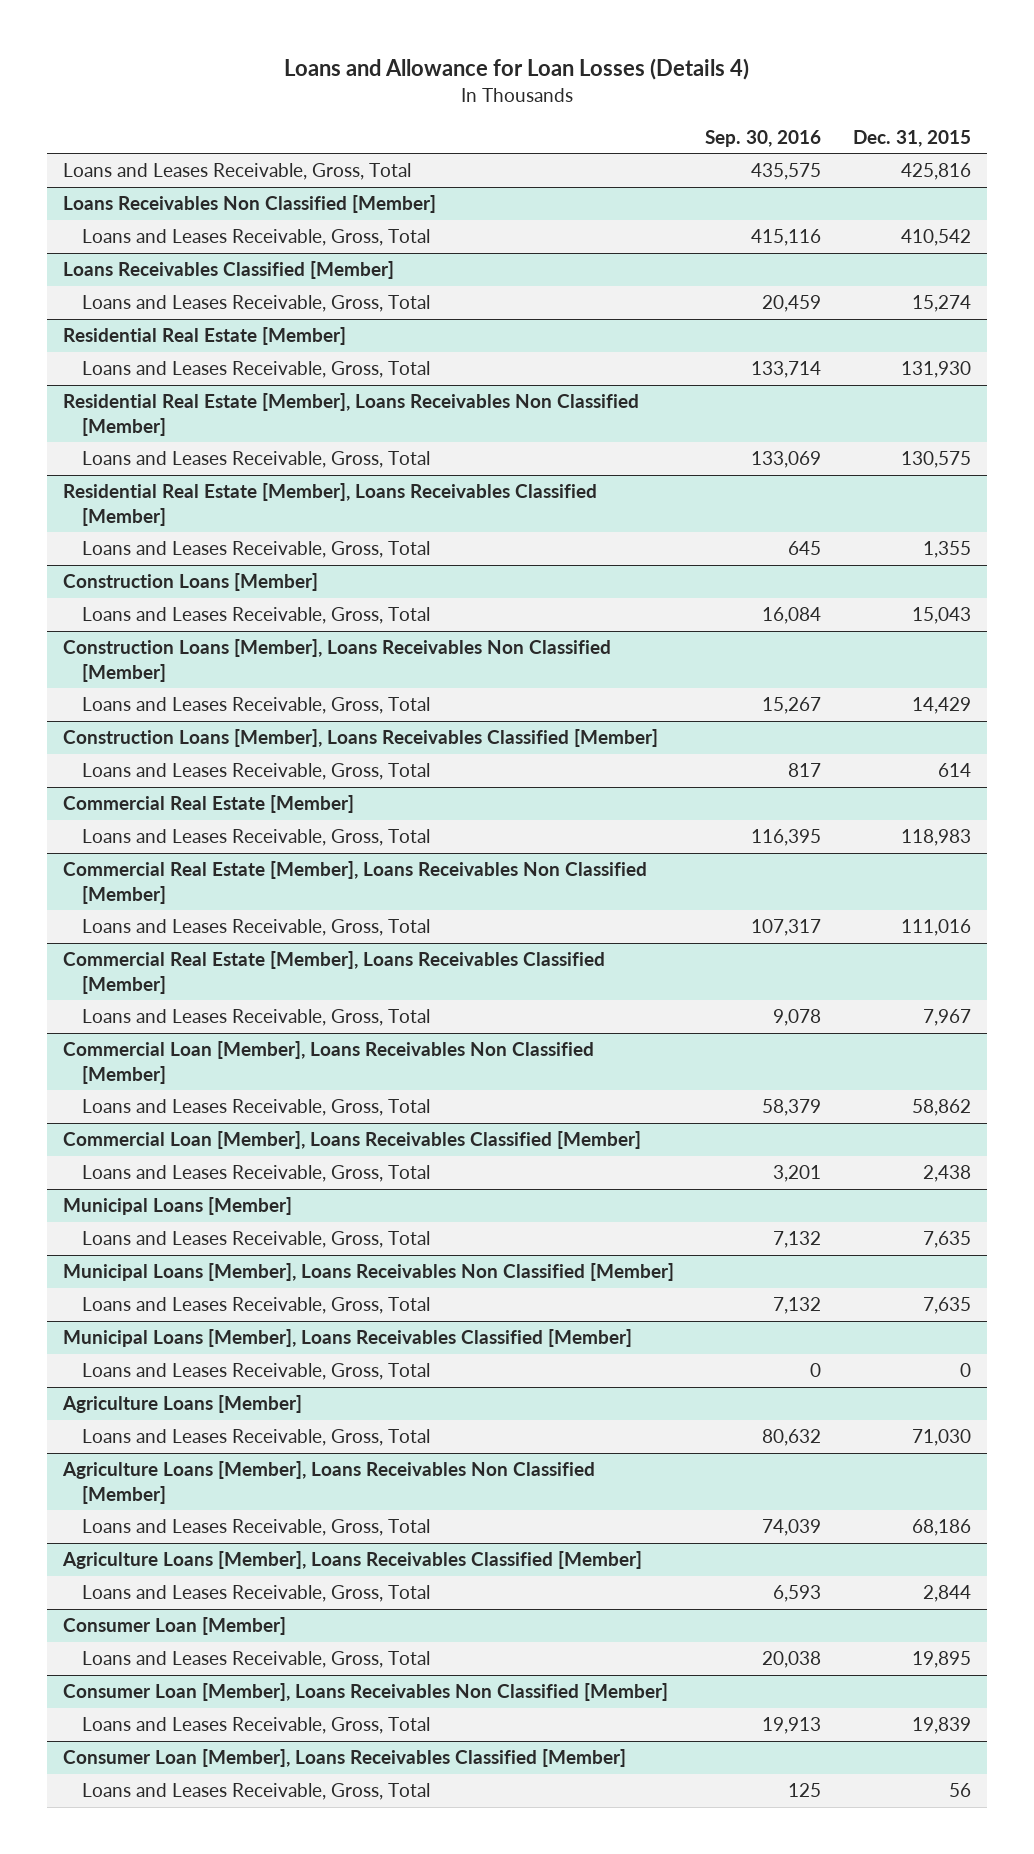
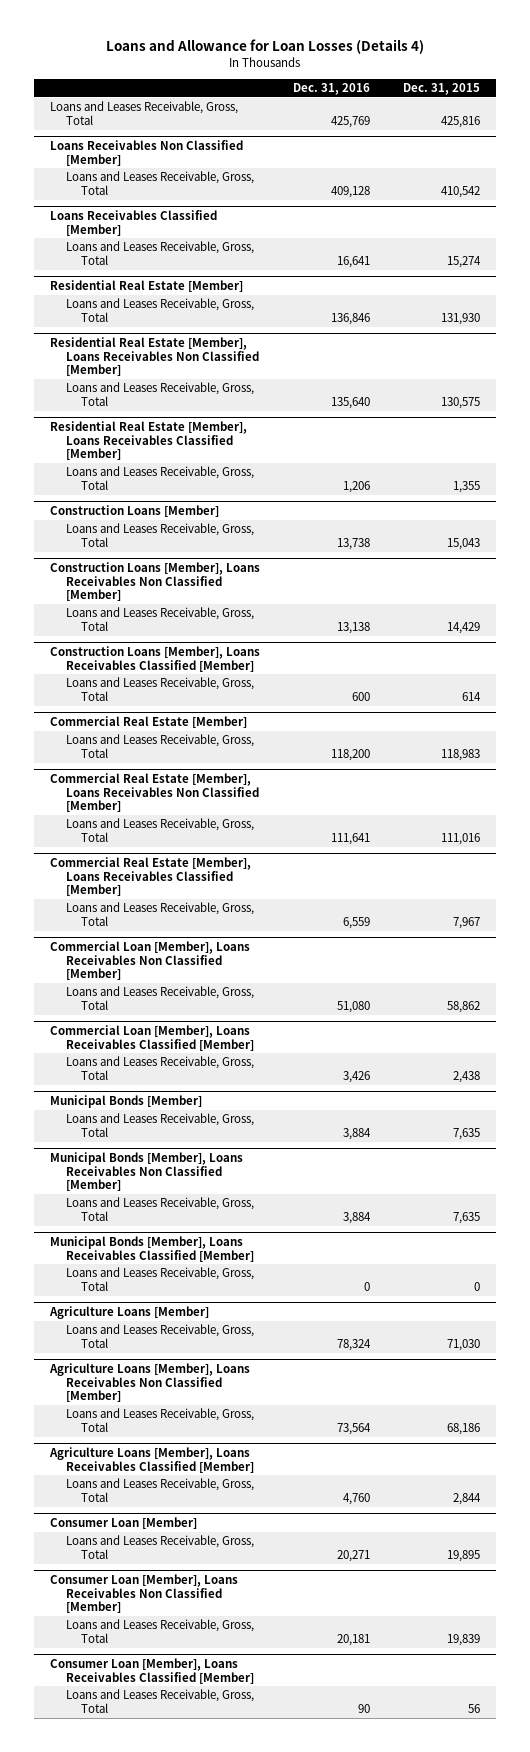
- | Sep. 30, 2016 | Dec. 31, 2015
+ | Dec. 31, 2016 | Dec. 31, 2015
- Municipal Loans [Member]
+ Municipal Bonds [Member]
- Municipal Loans [Member], Loans Receivables Non Classified [Member]
+ Municipal Bonds [Member], Loans Receivables Non Classified [Member]
- Municipal Loans [Member], Loans Receivables Classified [Member]
+ Municipal Bonds [Member], Loans Receivables Classified [Member]

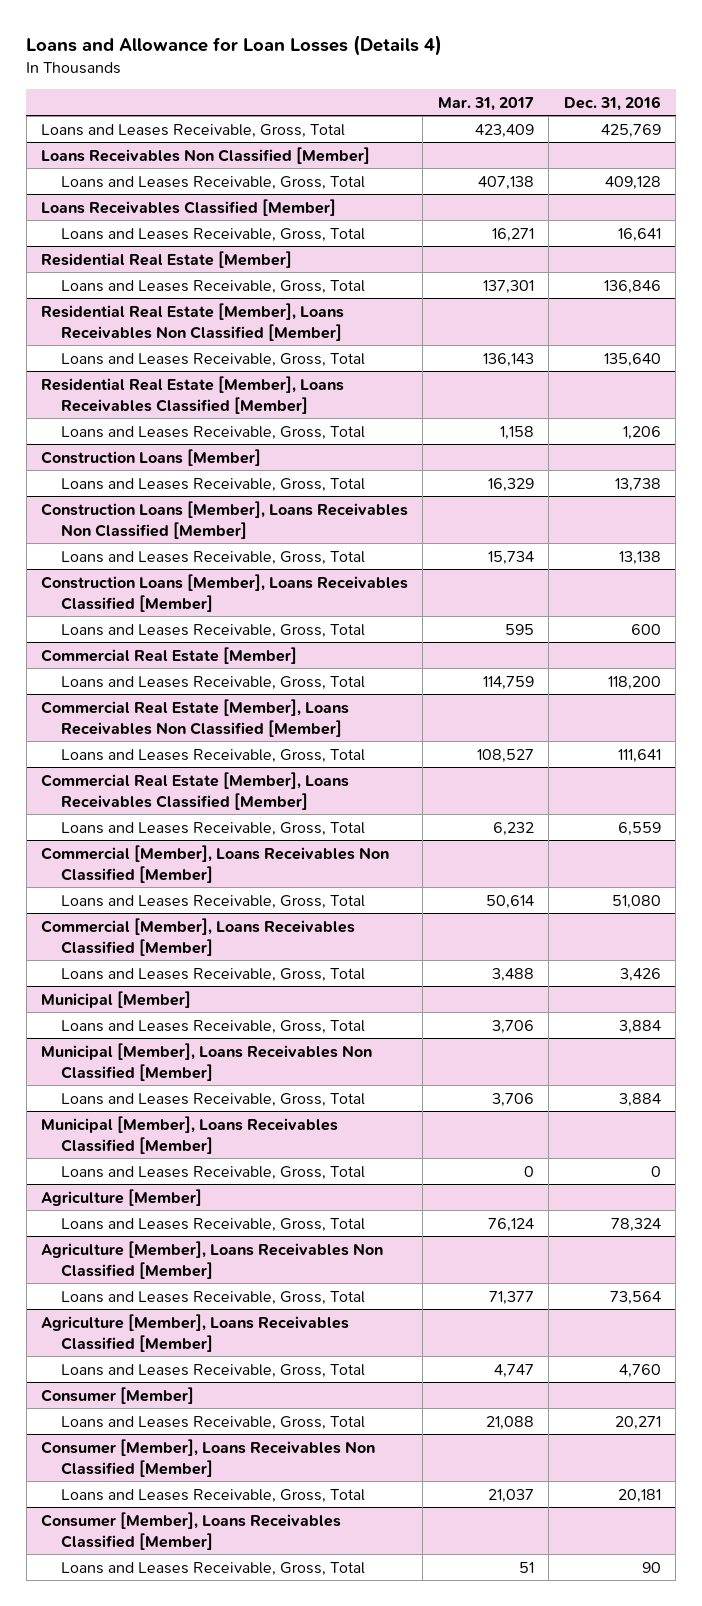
- | Dec. 31, 2016 | Dec. 31, 2015
+ | Mar. 31, 2017 | Dec. 31, 2016
- Commercial Loan [Member], Loans Receivables Non Classified [Member]
+ Commercial [Member], Loans Receivables Non Classified [Member]
- Commercial Loan [Member], Loans Receivables Classified [Member]
+ Commercial [Member], Loans Receivables Classified [Member]
- Municipal Bonds [Member]
+ Municipal [Member]
- Municipal Bonds [Member], Loans Receivables Non Classified [Member]
+ Municipal [Member], Loans Receivables Non Classified [Member]
- Municipal Bonds [Member], Loans Receivables Classified [Member]
+ Municipal [Member], Loans Receivables Classified [Member]
- Agriculture Loans [Member]
+ Agriculture [Member]
- Agriculture Loans [Member], Loans Receivables Non Classified [Member]
+ Agriculture [Member], Loans Receivables Non Classified [Member]
- Agriculture Loans [Member], Loans Receivables Classified [Member]
+ Agriculture [Member], Loans Receivables Classified [Member]
- Consumer Loan [Member]
+ Consumer [Member]
- Consumer Loan [Member], Loans Receivables Non Classified [Member]
+ Consumer [Member], Loans Receivables Non Classified [Member]
- Consumer Loan [Member], Loans Receivables Classified [Member]
+ Consumer [Member], Loans Receivables Classified [Member]

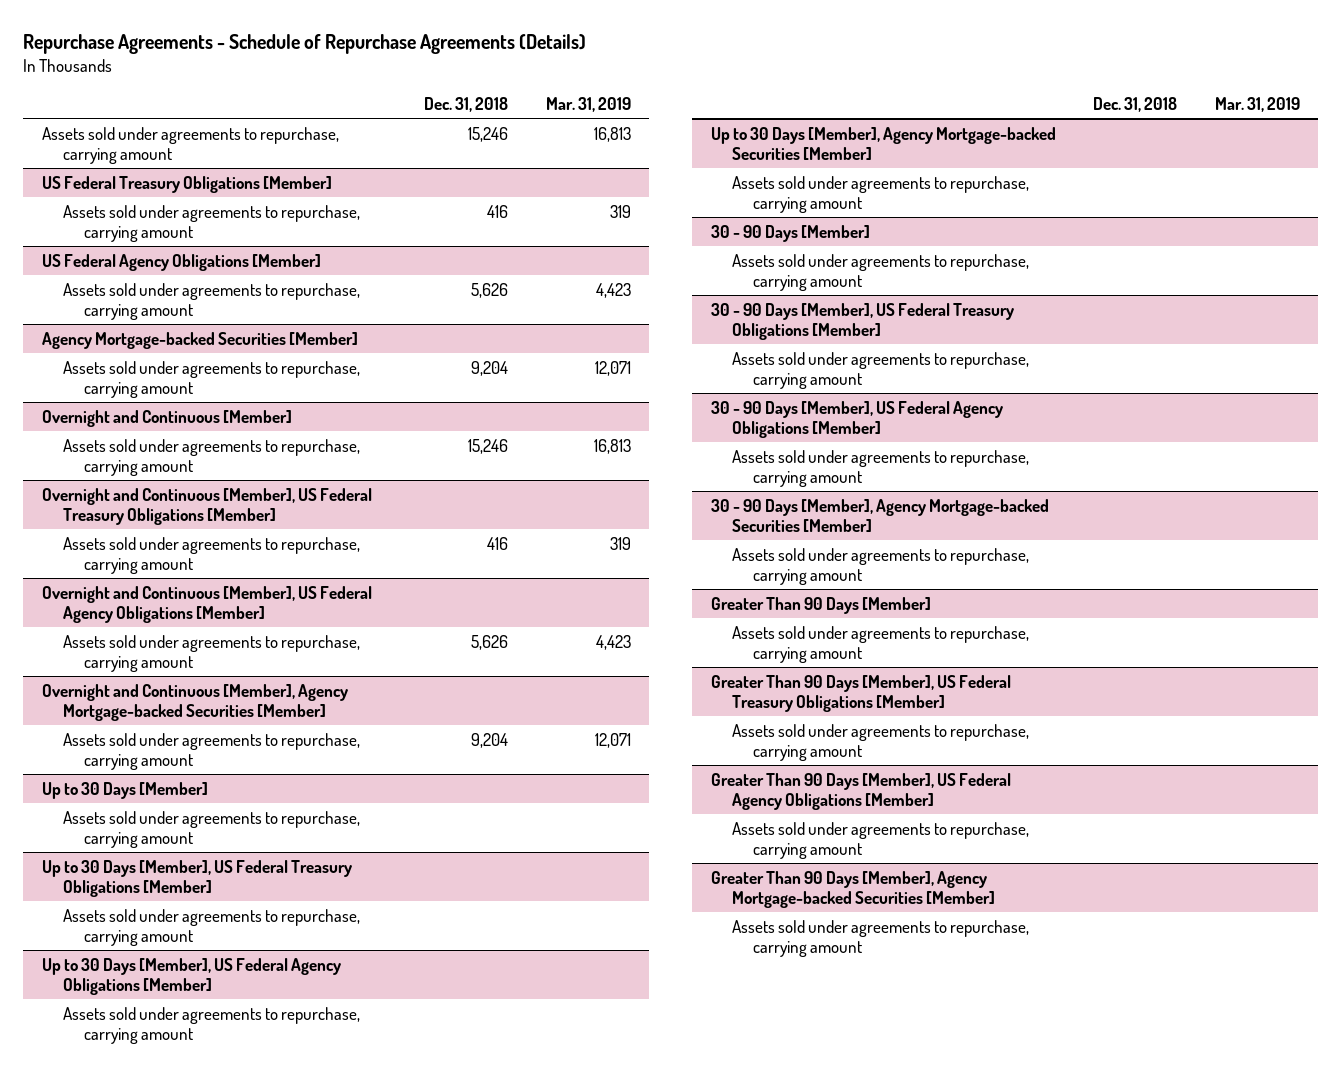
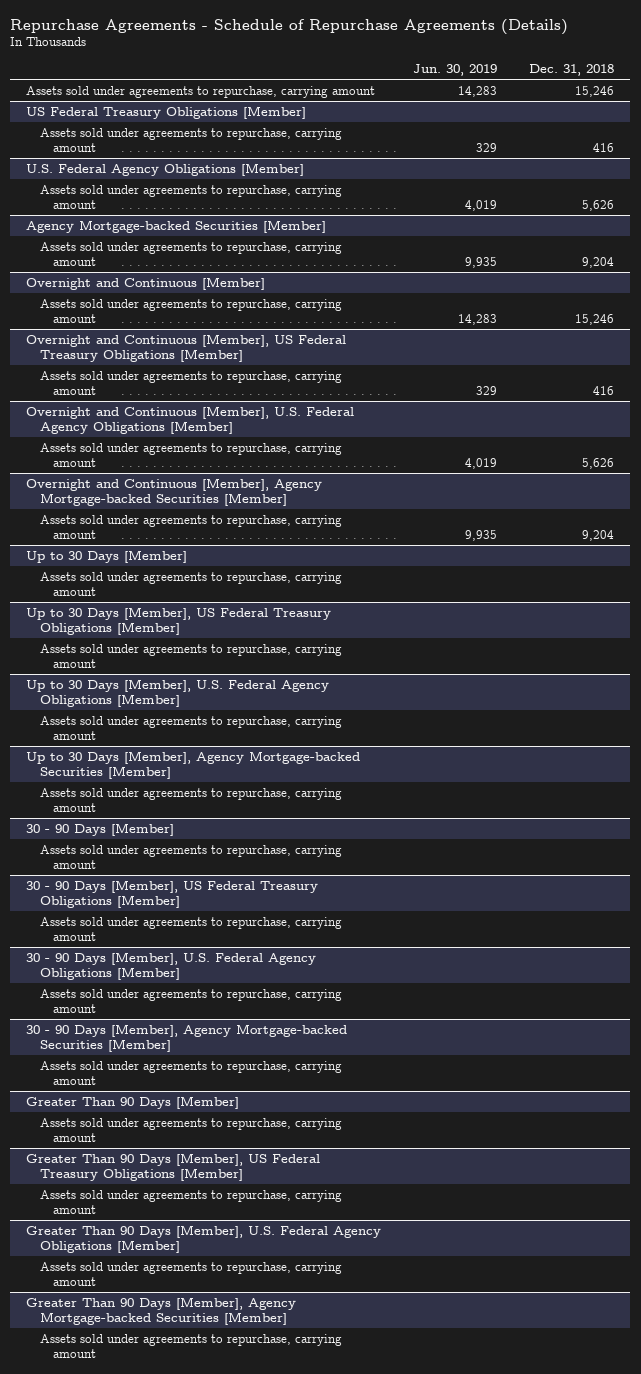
- | Dec. 31, 2018 | Mar. 31, 2019
+ | Jun. 30, 2019 | Dec. 31, 2018
- US Federal Agency Obligations [Member]
+ U.S. Federal Agency Obligations [Member]
- Overnight and Continuous [Member], US Federal Agency Obligations [Member]
+ Overnight and Continuous [Member], U.S. Federal Agency Obligations [Member]
- Up to 30 Days [Member], US Federal Agency Obligations [Member]
+ Up to 30 Days [Member], U.S. Federal Agency Obligations [Member]
- 30 - 90 Days [Member], US Federal Agency Obligations [Member]
+ 30 - 90 Days [Member], U.S. Federal Agency Obligations [Member]
- Greater Than 90 Days [Member], US Federal Agency Obligations [Member]
+ Greater Than 90 Days [Member], U.S. Federal Agency Obligations [Member]

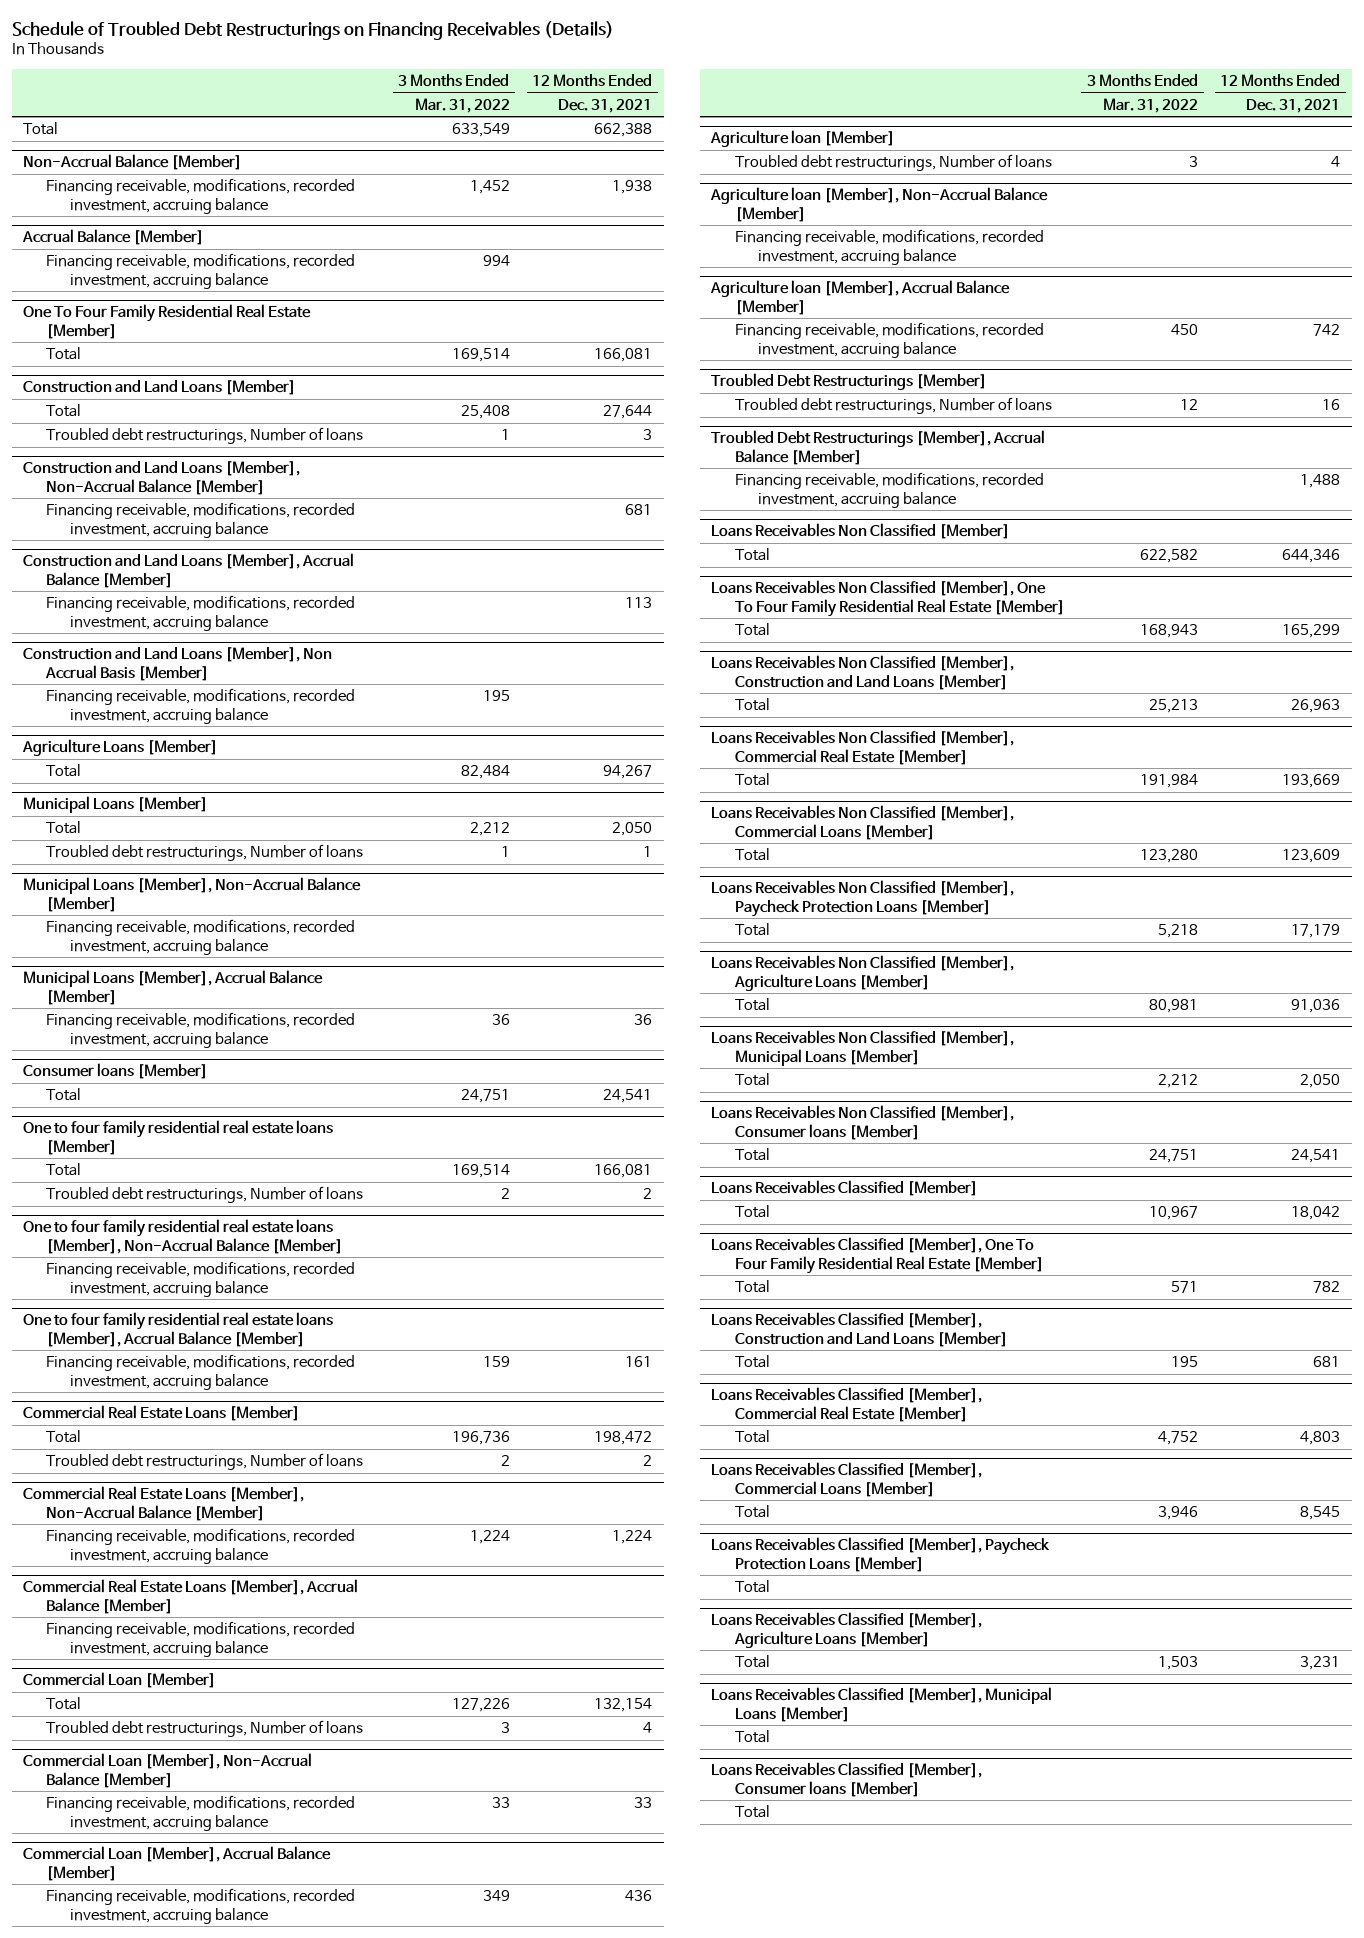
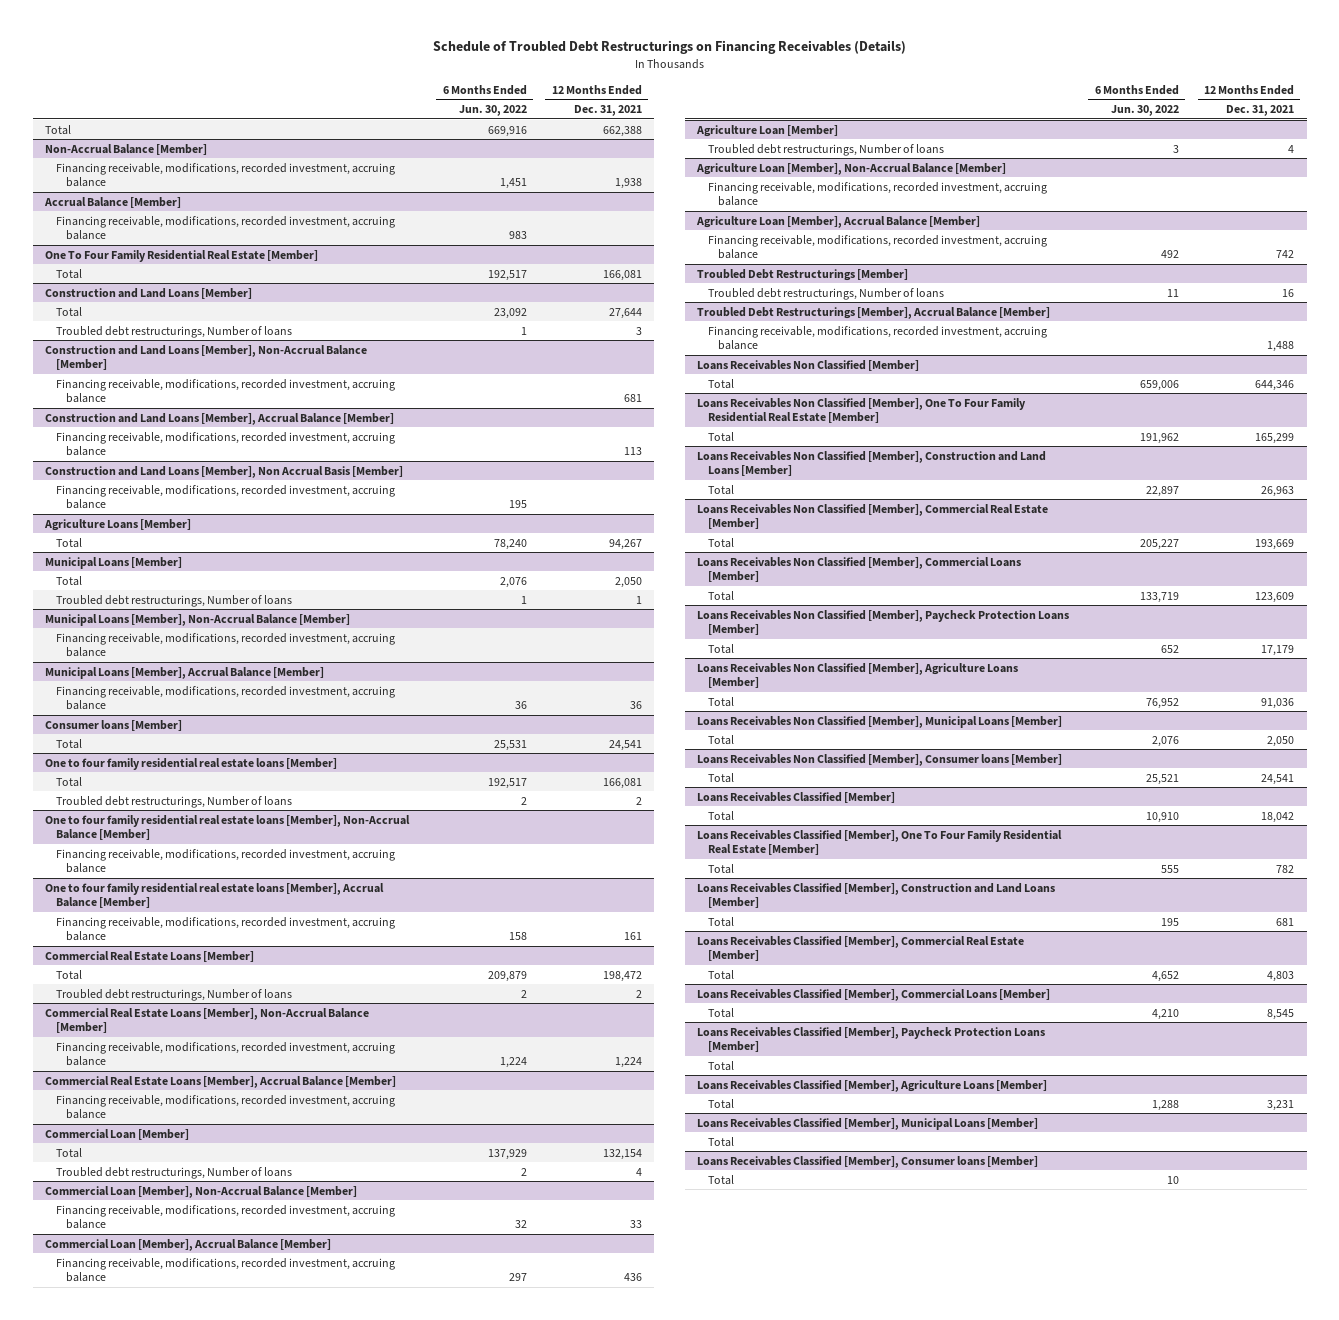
- | 3 Months Ended Mar. 31, 2022 | 12 Months Ended Dec. 31, 2021
+ | 6 Months Ended Jun. 30, 2022 | 12 Months Ended Dec. 31, 2021
- Agriculture loan [Member]
+ Agriculture Loan [Member]
- Agriculture loan [Member], Non-Accrual Balance [Member]
+ Agriculture Loan [Member], Non-Accrual Balance [Member]
- Agriculture loan [Member], Accrual Balance [Member]
+ Agriculture Loan [Member], Accrual Balance [Member]

